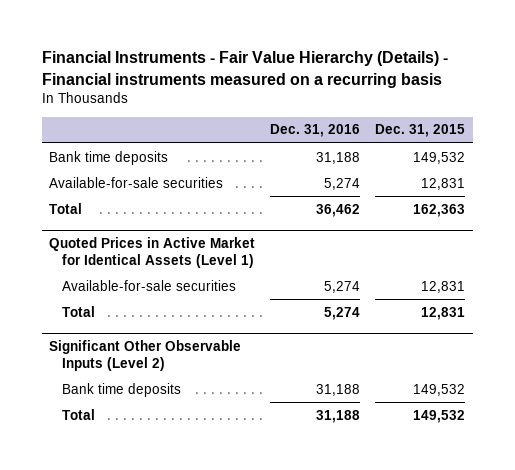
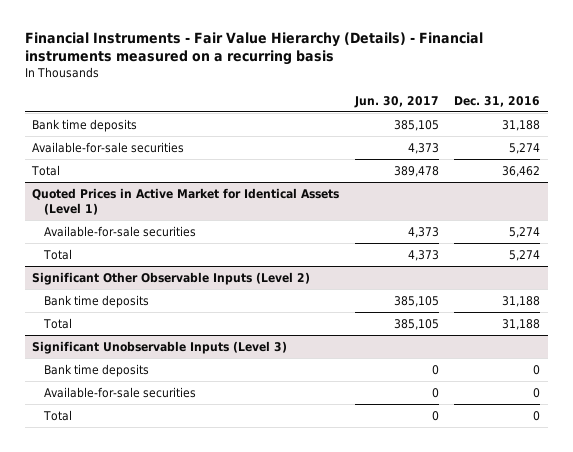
- | Dec. 31, 2016 | Dec. 31, 2015
+ | Jun. 30, 2017 | Dec. 31, 2016
+ Significant Unobservable Inputs (Level 3)
+ Bank time deposits | 0 | 0
+ Available-for-sale securities | 0 | 0
+ Total | 0 | 0

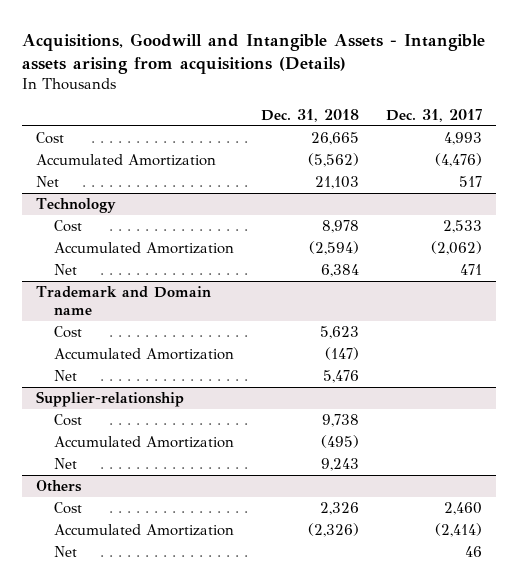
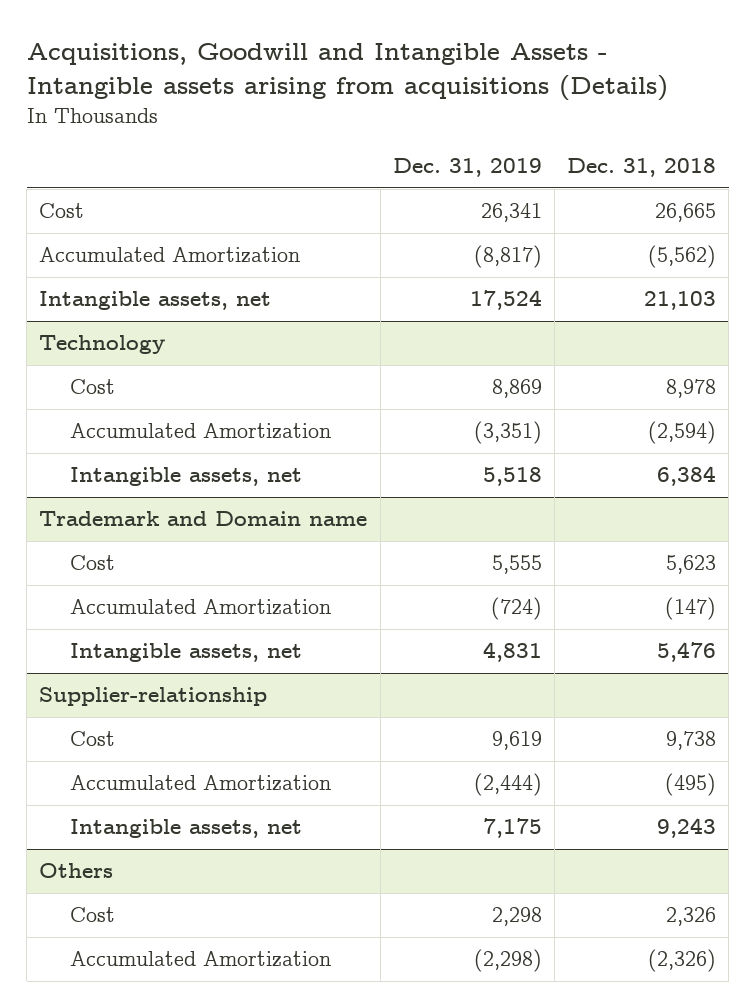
- | Dec. 31, 2018 | Dec. 31, 2017
+ | Dec. 31, 2019 | Dec. 31, 2018
- Net | 21,103 | 517
+ Intangible assets, net | 17,524 | 21,103
@ Technology
- Net | 6,384 | 471
+ Intangible assets, net | 5,518 | 6,384
@ Trademark and Domain name
- Net | 5,476 |
+ Intangible assets, net | 4,831 | 5,476
@ Supplier-relationship
- Net | 9,243 |
+ Intangible assets, net | 7,175 | 9,243
@ Others
- Net | | 46

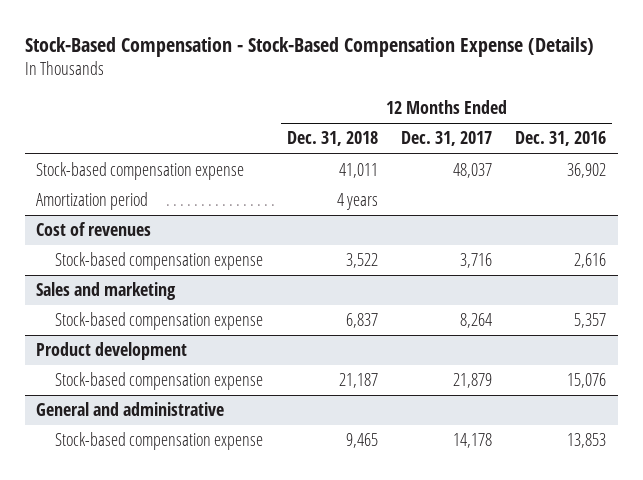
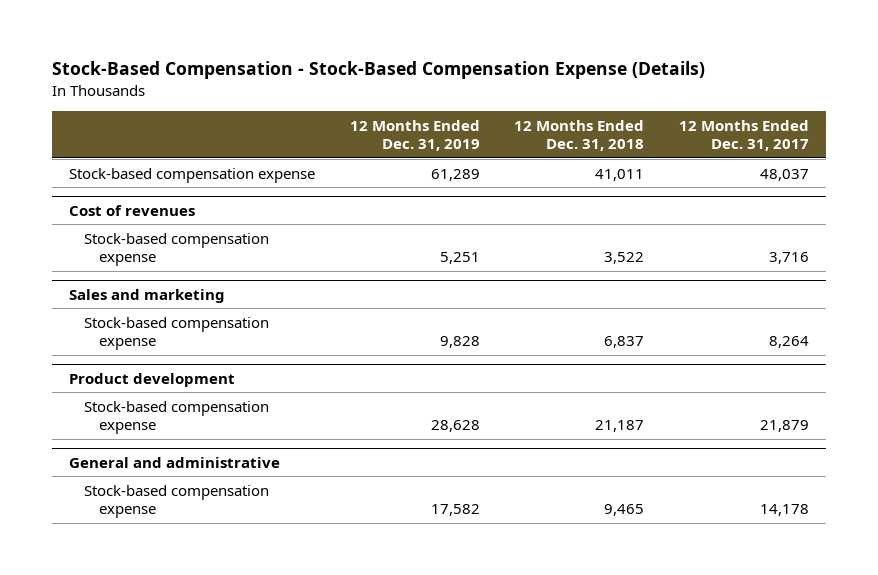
- | 12 Months Ended Dec. 31, 2018 | 12 Months Ended Dec. 31, 2017 | 12 Months Ended Dec. 31, 2016
+ | 12 Months Ended Dec. 31, 2019 | 12 Months Ended Dec. 31, 2018 | 12 Months Ended Dec. 31, 2017
- Amortization period | 4 years | |

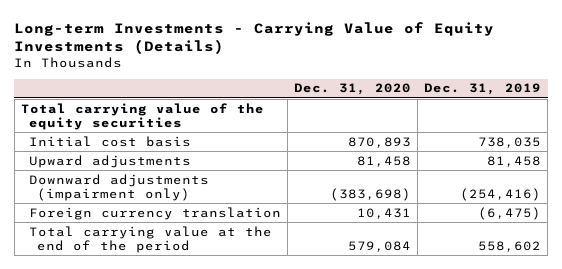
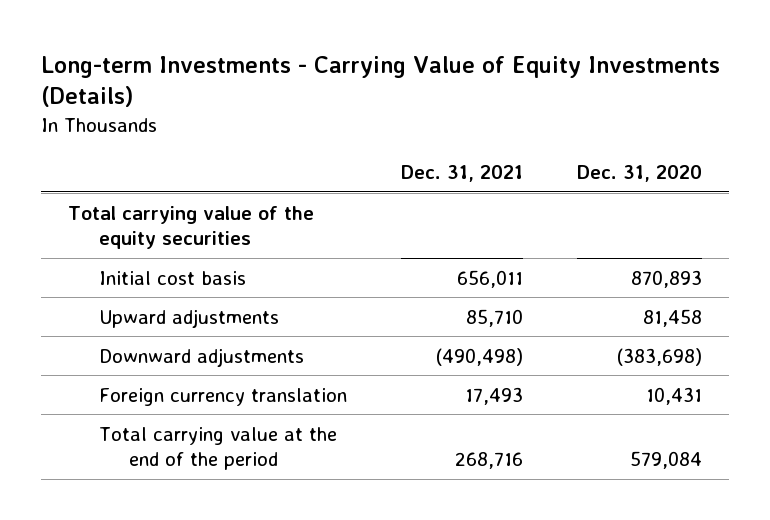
- | Dec. 31, 2020 | Dec. 31, 2019
+ | Dec. 31, 2021 | Dec. 31, 2020
- Downward adjustments (impairment only) | (383,698) | (254,416)
+ Downward adjustments | (490,498) | (383,698)

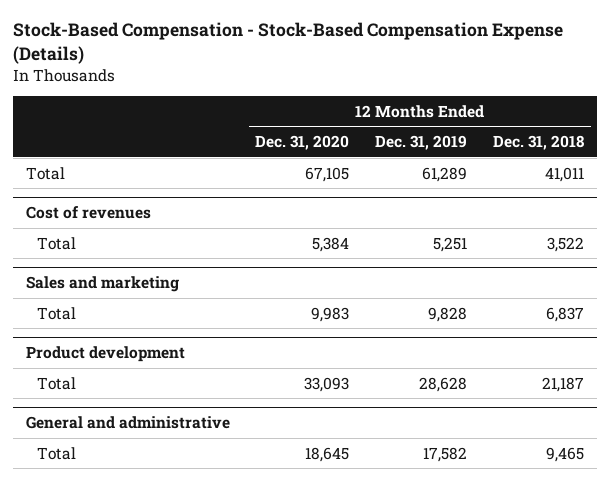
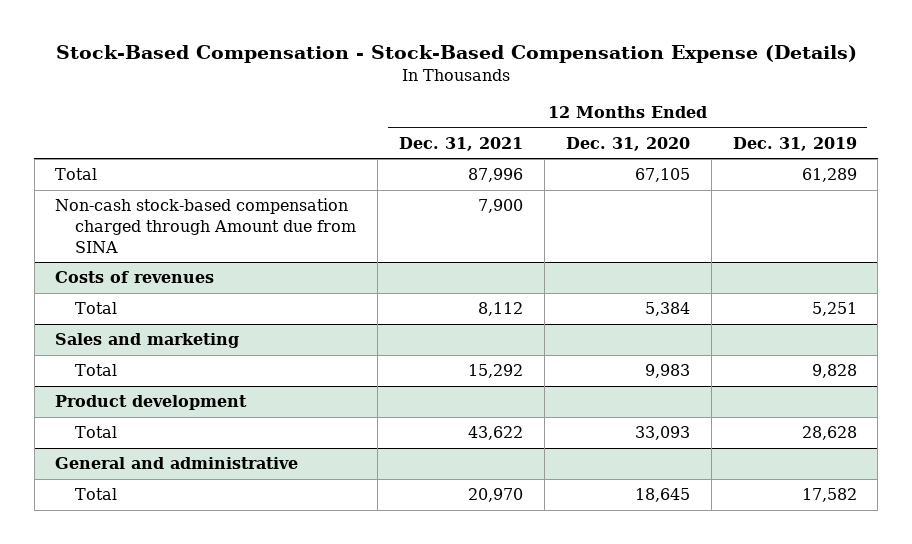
- | 12 Months Ended Dec. 31, 2020 | 12 Months Ended Dec. 31, 2019 | 12 Months Ended Dec. 31, 2018
+ | 12 Months Ended Dec. 31, 2021 | 12 Months Ended Dec. 31, 2020 | 12 Months Ended Dec. 31, 2019
- Cost of revenues
+ Non-cash stock-based compensation charged through Amount due from SINA | 7,900 | |
+ Costs of revenues

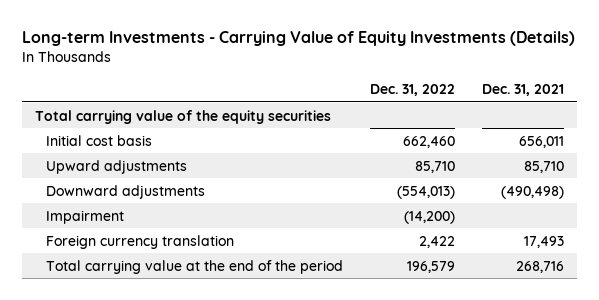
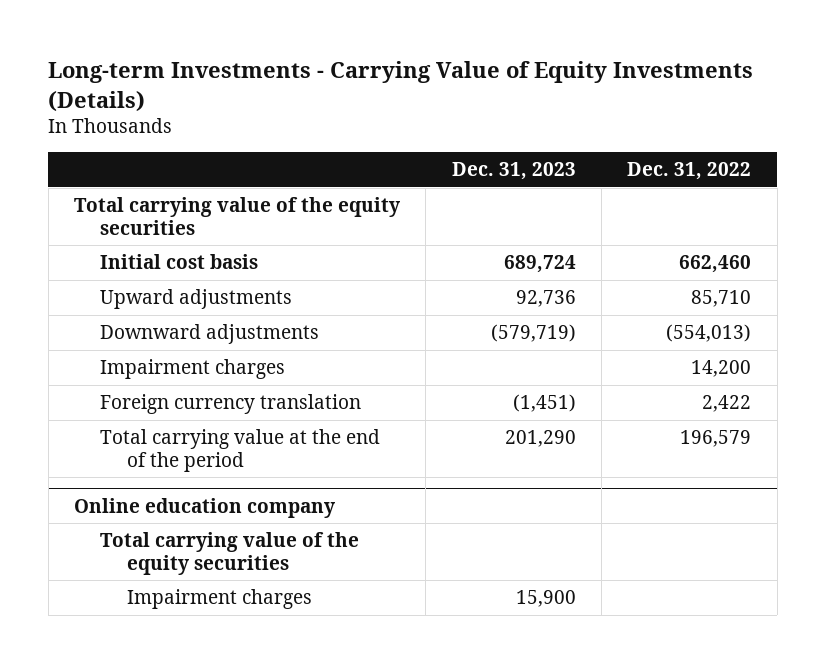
- | Dec. 31, 2022 | Dec. 31, 2021
+ | Dec. 31, 2023 | Dec. 31, 2022
- Impairment | (14,200) |
+ Impairment charges | | 14,200
+ Online education company
+ Total carrying value of the equity securities
+ Impairment charges | 15,900 |

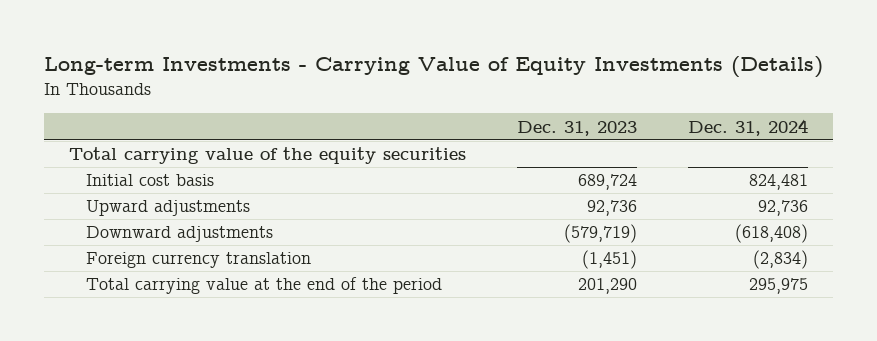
- | Dec. 31, 2023 | Dec. 31, 2022
+ | Dec. 31, 2023 | Dec. 31, 2024
- Impairment charges | | 14,200
- Online education company
- Total carrying value of the equity securities
- Impairment charges | 15,900 |

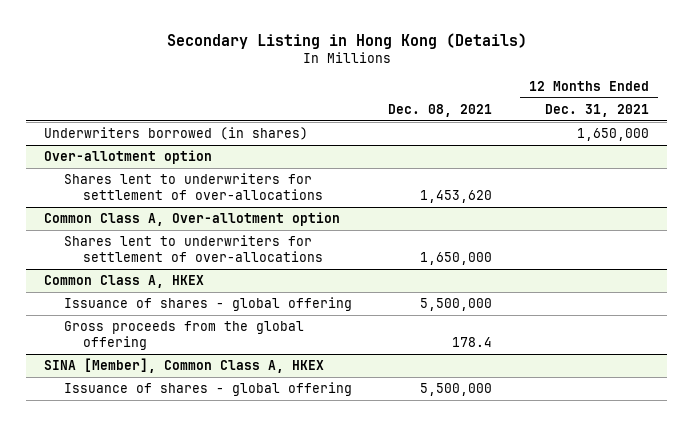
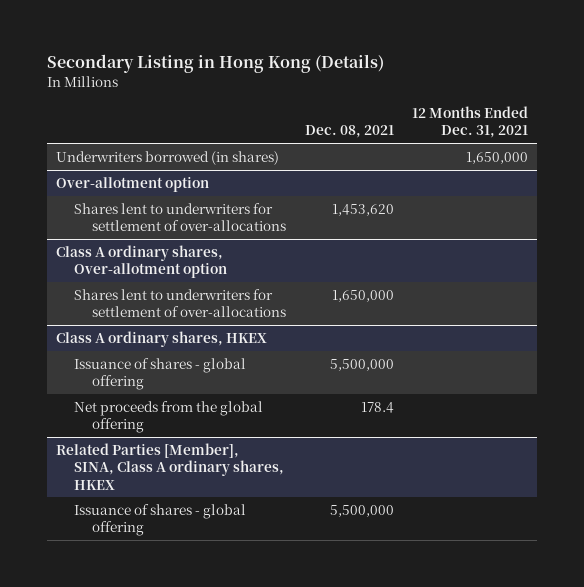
- Common Class A, Over-allotment option
+ Class A ordinary shares, Over-allotment option
- Common Class A, HKEX
+ Class A ordinary shares, HKEX
- Gross proceeds from the global offering | 178.4 |
- SINA [Member], Common Class A, HKEX
+ Net proceeds from the global offering | 178.4 |
+ Related Parties [Member], SINA, Class A ordinary shares, HKEX

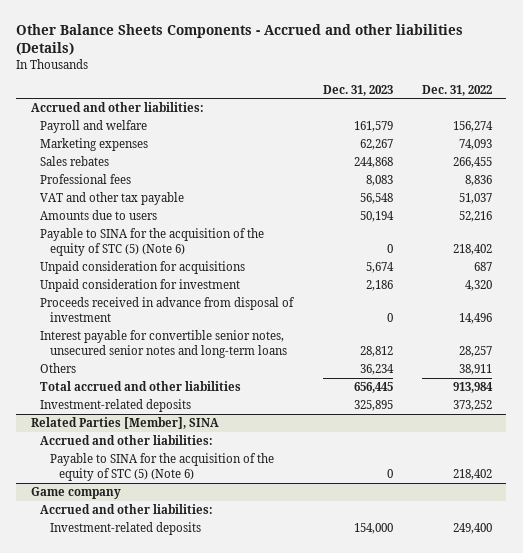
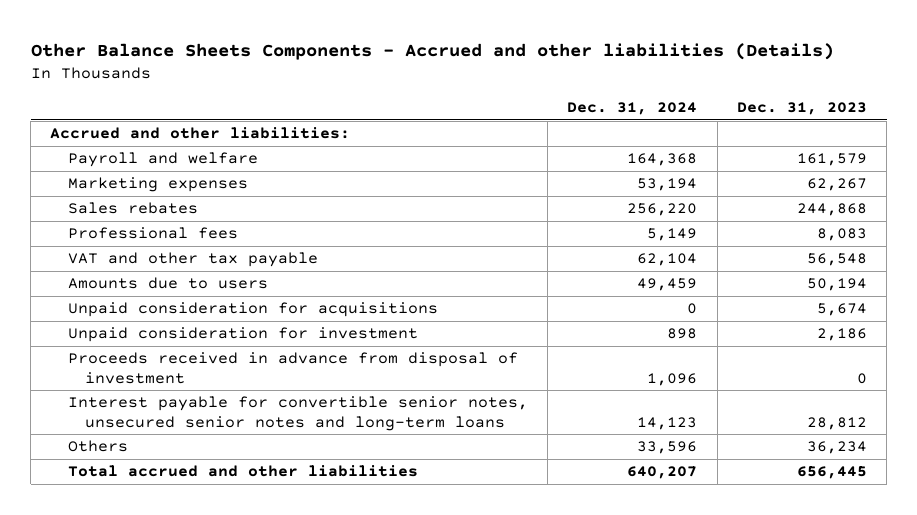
- | Dec. 31, 2023 | Dec. 31, 2022
+ | Dec. 31, 2024 | Dec. 31, 2023
- Payable to SINA for the acquisition of the equity of STC (5) (Note 6) | 0 | 218,402
- Investment-related deposits | 325,895 | 373,252
- Related Parties [Member], SINA
- Accrued and other liabilities:
- Payable to SINA for the acquisition of the equity of STC (5) (Note 6) | 0 | 218,402
- Game company
- Accrued and other liabilities:
- Investment-related deposits | 154,000 | 249,400

